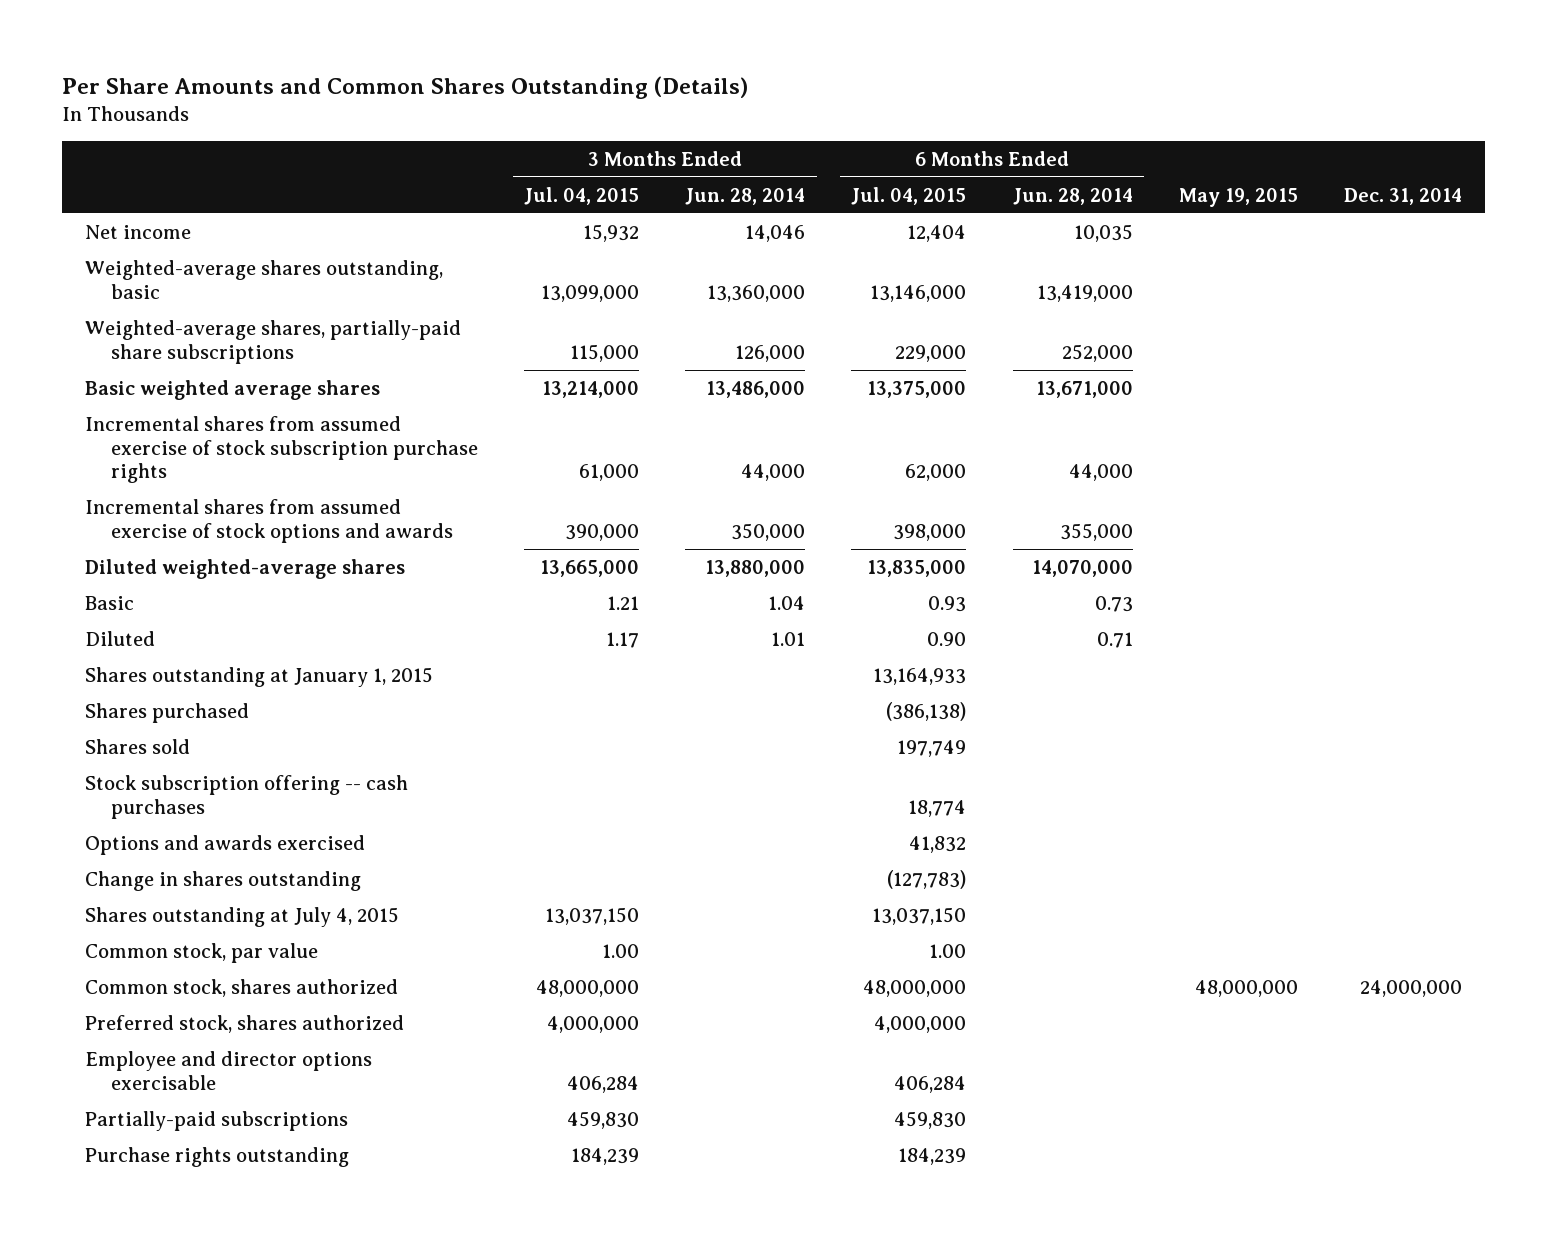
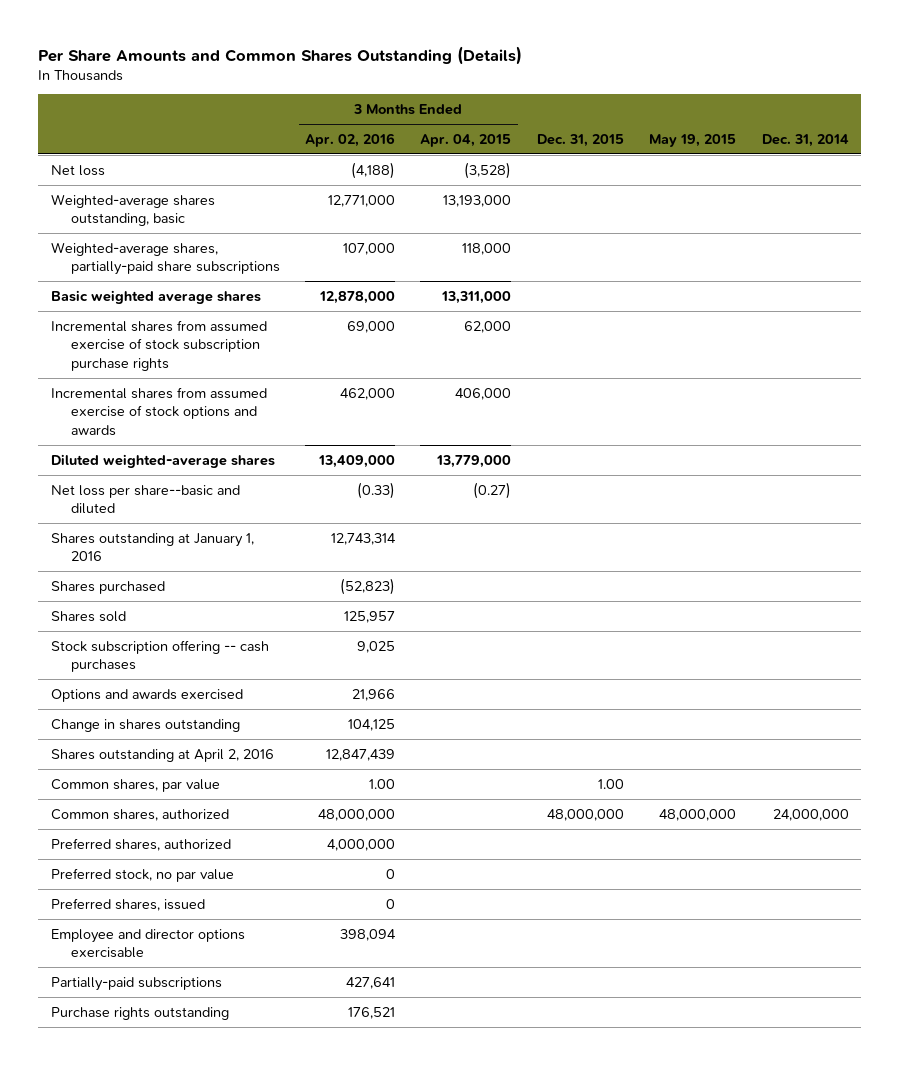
- | 3 Months Ended Jul. 04, 2015 | 3 Months Ended Jun. 28, 2014 | 6 Months Ended Jul. 04, 2015 | 6 Months Ended Jun. 28, 2014 | May 19, 2015 | Dec. 31, 2014
+ | 3 Months Ended Apr. 02, 2016 | 3 Months Ended Apr. 04, 2015 | Dec. 31, 2015 | May 19, 2015 | Dec. 31, 2014
- Net income | 15,932 | 14,046 | 12,404 | 10,035 | |
+ Net loss | (4,188) | (3,528) | | |
- Basic | 1.21 | 1.04 | 0.93 | 0.73 | |
- Diluted | 1.17 | 1.01 | 0.90 | 0.71 | |
- Shares outstanding at January 1, 2015 | | | 13,164,933 | | |
+ Net loss per share--basic and diluted | (0.33) | (0.27) | | |
+ Shares outstanding at January 1, 2016 | 12,743,314 | | | |
- Shares outstanding at July 4, 2015 | 13,037,150 | | 13,037,150 | | |
- Common stock, par value | 1.00 | | 1.00 | | |
- Common stock, shares authorized | 48,000,000 | | 48,000,000 | | 48,000,000 | 24,000,000
- Preferred stock, shares authorized | 4,000,000 | | 4,000,000 | | |
+ Shares outstanding at April 2, 2016 | 12,847,439 | | | |
+ Common shares, par value | 1.00 | | 1.00 | |
+ Common shares, authorized | 48,000,000 | | 48,000,000 | 48,000,000 | 24,000,000
+ Preferred shares, authorized | 4,000,000 | | | |
+ Preferred stock, no par value | 0 | | | |
+ Preferred shares, issued | 0 | | | |

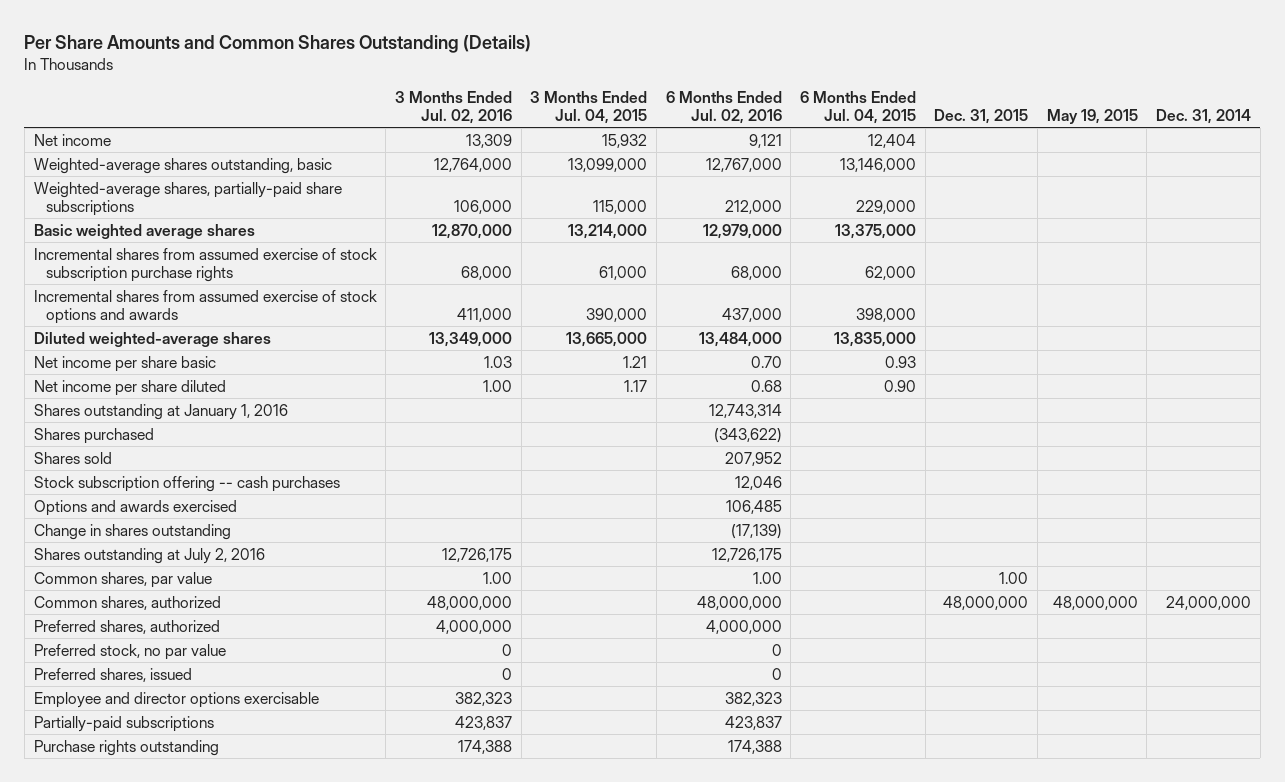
- | 3 Months Ended Apr. 02, 2016 | 3 Months Ended Apr. 04, 2015 | Dec. 31, 2015 | May 19, 2015 | Dec. 31, 2014
+ | 3 Months Ended Jul. 02, 2016 | 3 Months Ended Jul. 04, 2015 | 6 Months Ended Jul. 02, 2016 | 6 Months Ended Jul. 04, 2015 | Dec. 31, 2015 | May 19, 2015 | Dec. 31, 2014
- Net loss | (4,188) | (3,528) | | |
+ Net income | 13,309 | 15,932 | 9,121 | 12,404 | | |
- Net loss per share--basic and diluted | (0.33) | (0.27) | | |
+ Net income per share basic | 1.03 | 1.21 | 0.70 | 0.93 | | |
+ Net income per share diluted | 1.00 | 1.17 | 0.68 | 0.90 | | |
- Shares outstanding at April 2, 2016 | 12,847,439 | | | |
+ Shares outstanding at July 2, 2016 | 12,726,175 | | 12,726,175 | | | |

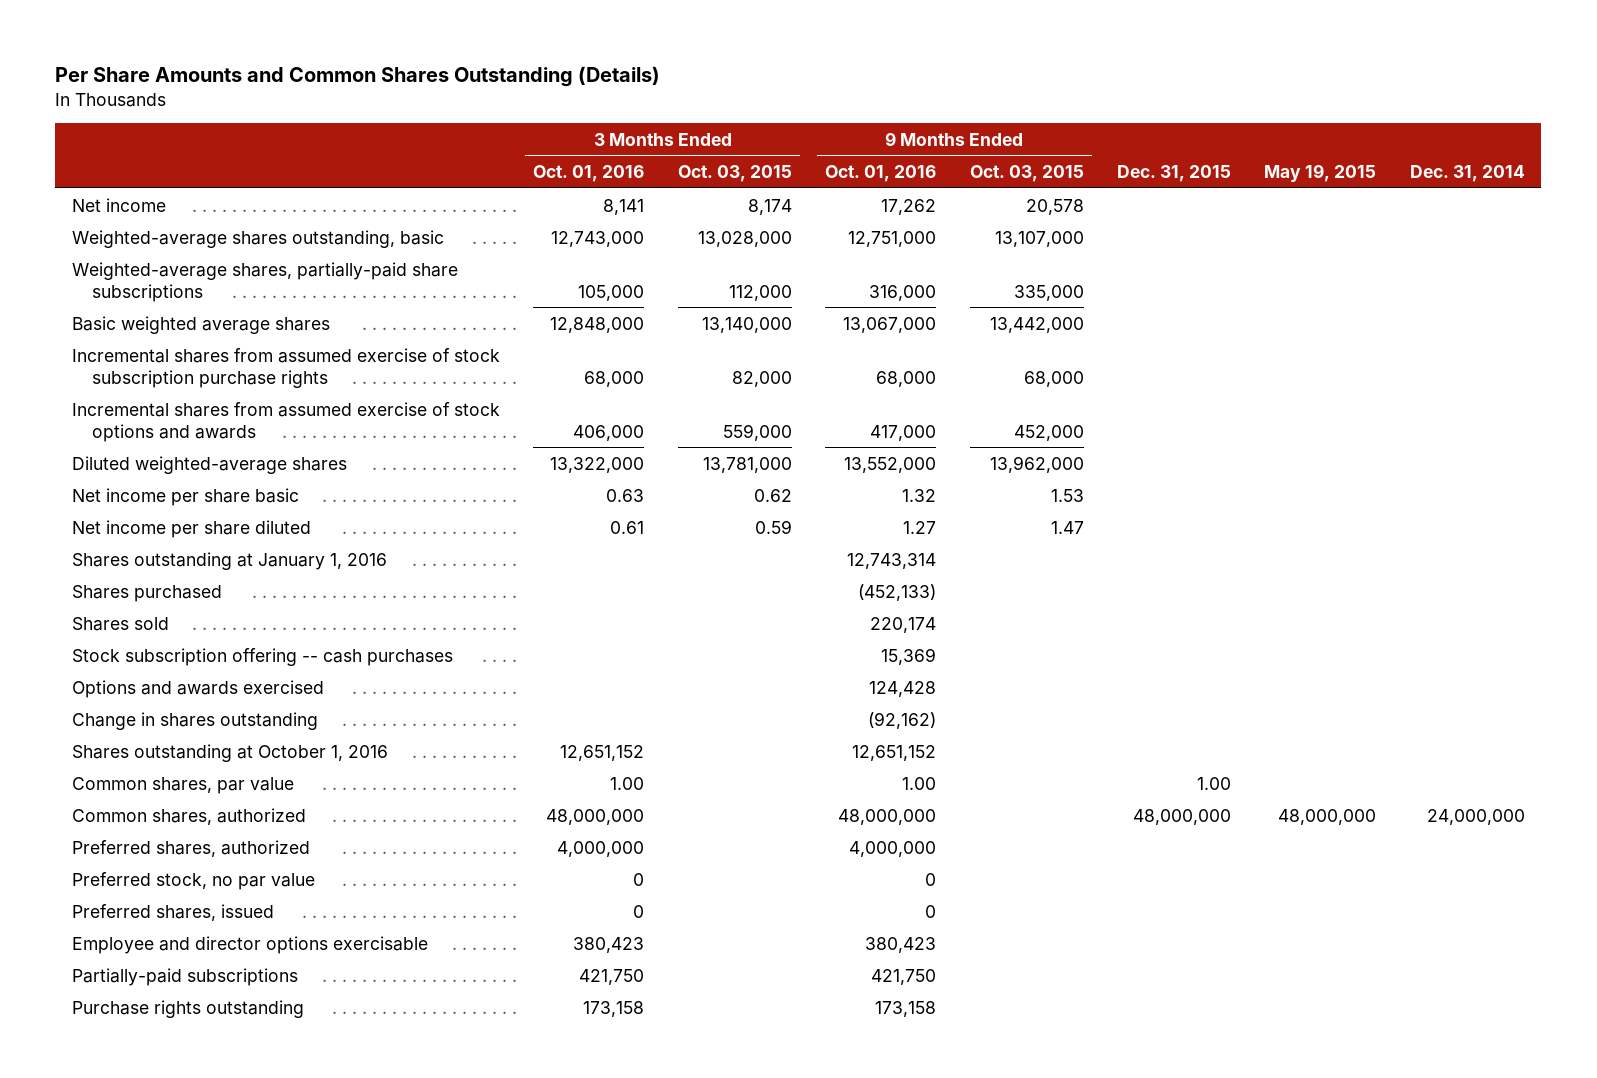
- | 3 Months Ended Jul. 02, 2016 | 3 Months Ended Jul. 04, 2015 | 6 Months Ended Jul. 02, 2016 | 6 Months Ended Jul. 04, 2015 | Dec. 31, 2015 | May 19, 2015 | Dec. 31, 2014
+ | 3 Months Ended Oct. 01, 2016 | 3 Months Ended Oct. 03, 2015 | 9 Months Ended Oct. 01, 2016 | 9 Months Ended Oct. 03, 2015 | Dec. 31, 2015 | May 19, 2015 | Dec. 31, 2014
- Shares outstanding at July 2, 2016 | 12,726,175 | | 12,726,175 | | | |
+ Shares outstanding at October 1, 2016 | 12,651,152 | | 12,651,152 | | | |

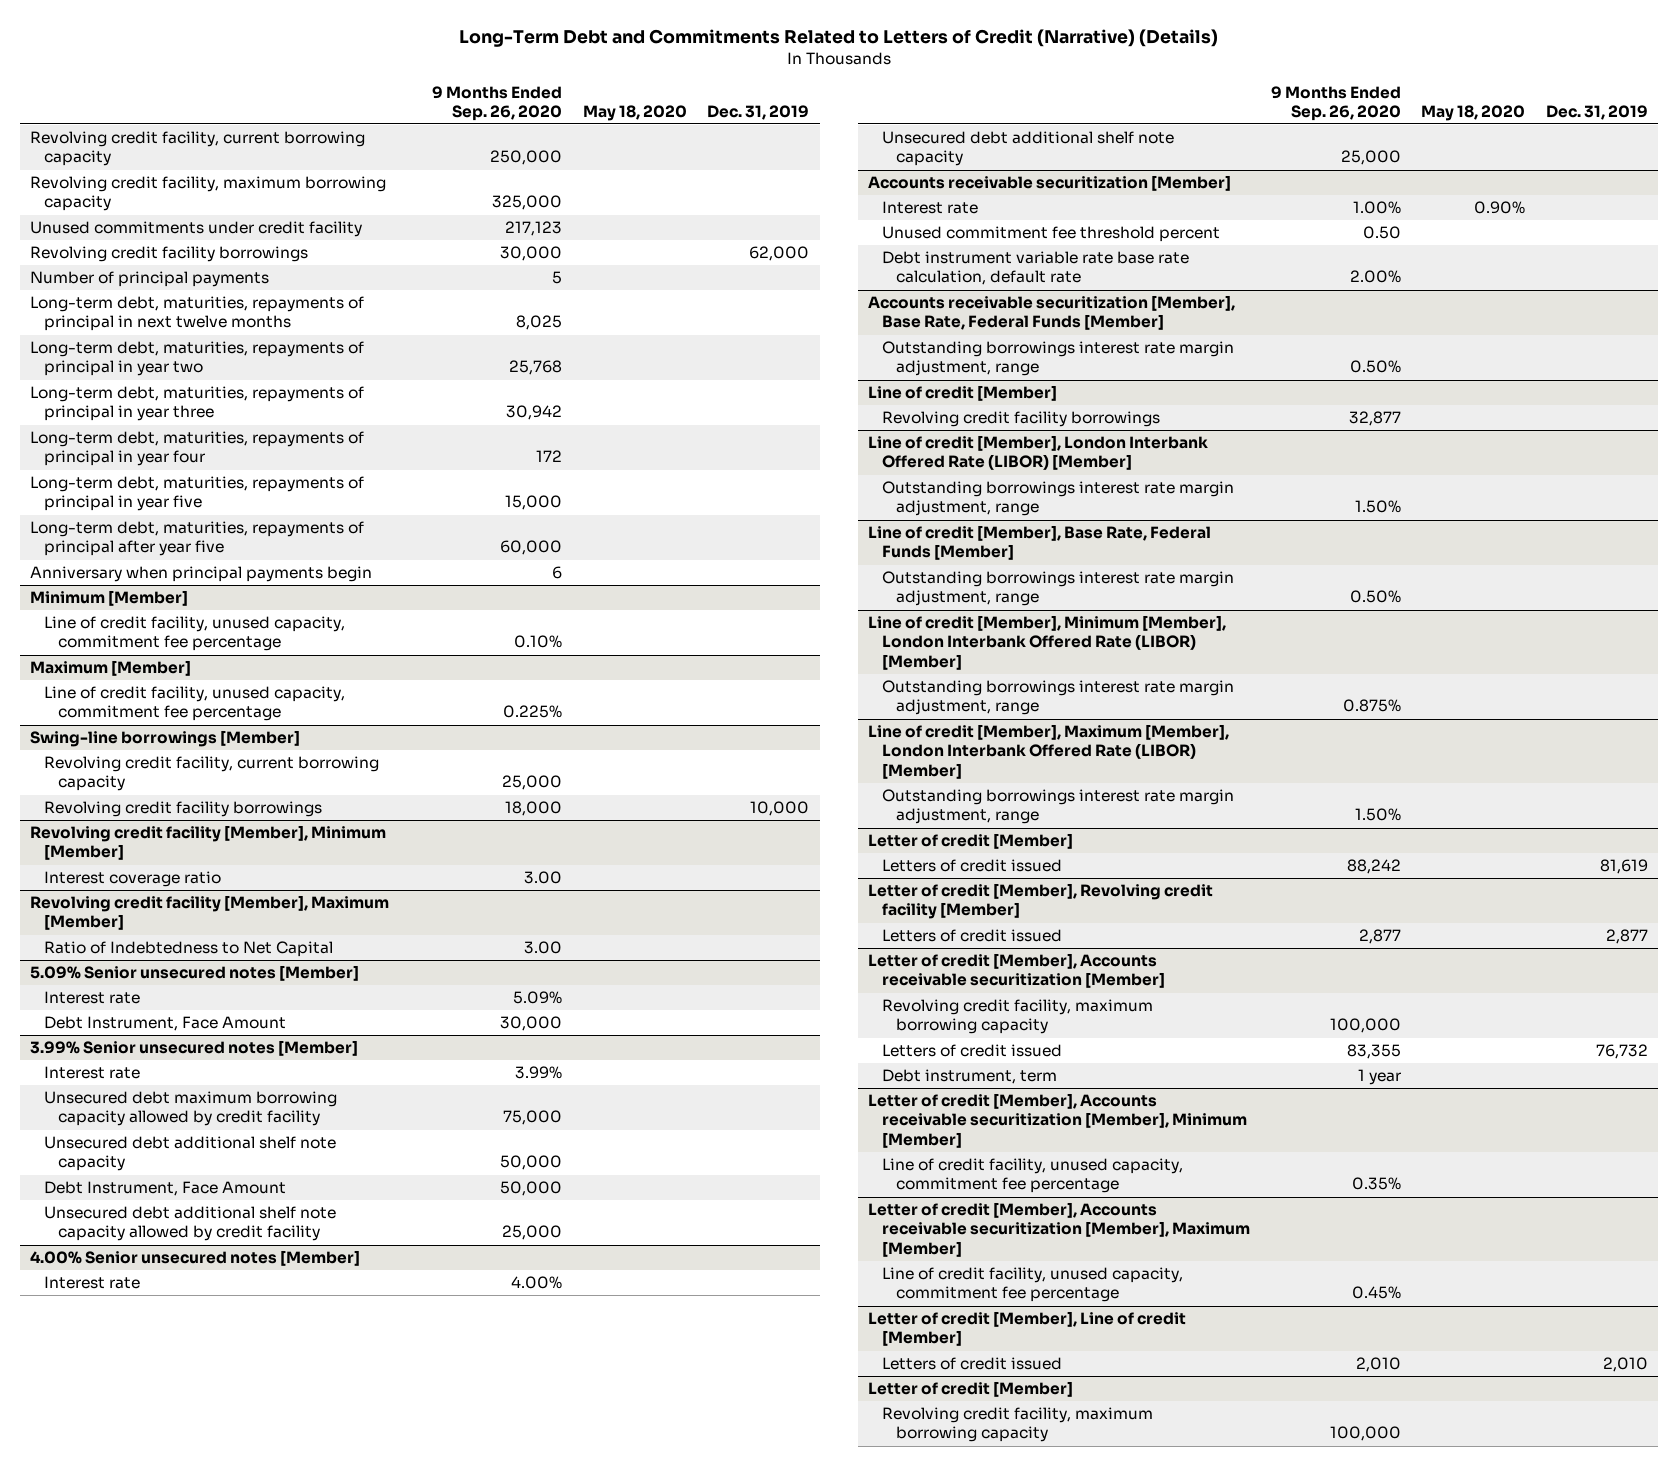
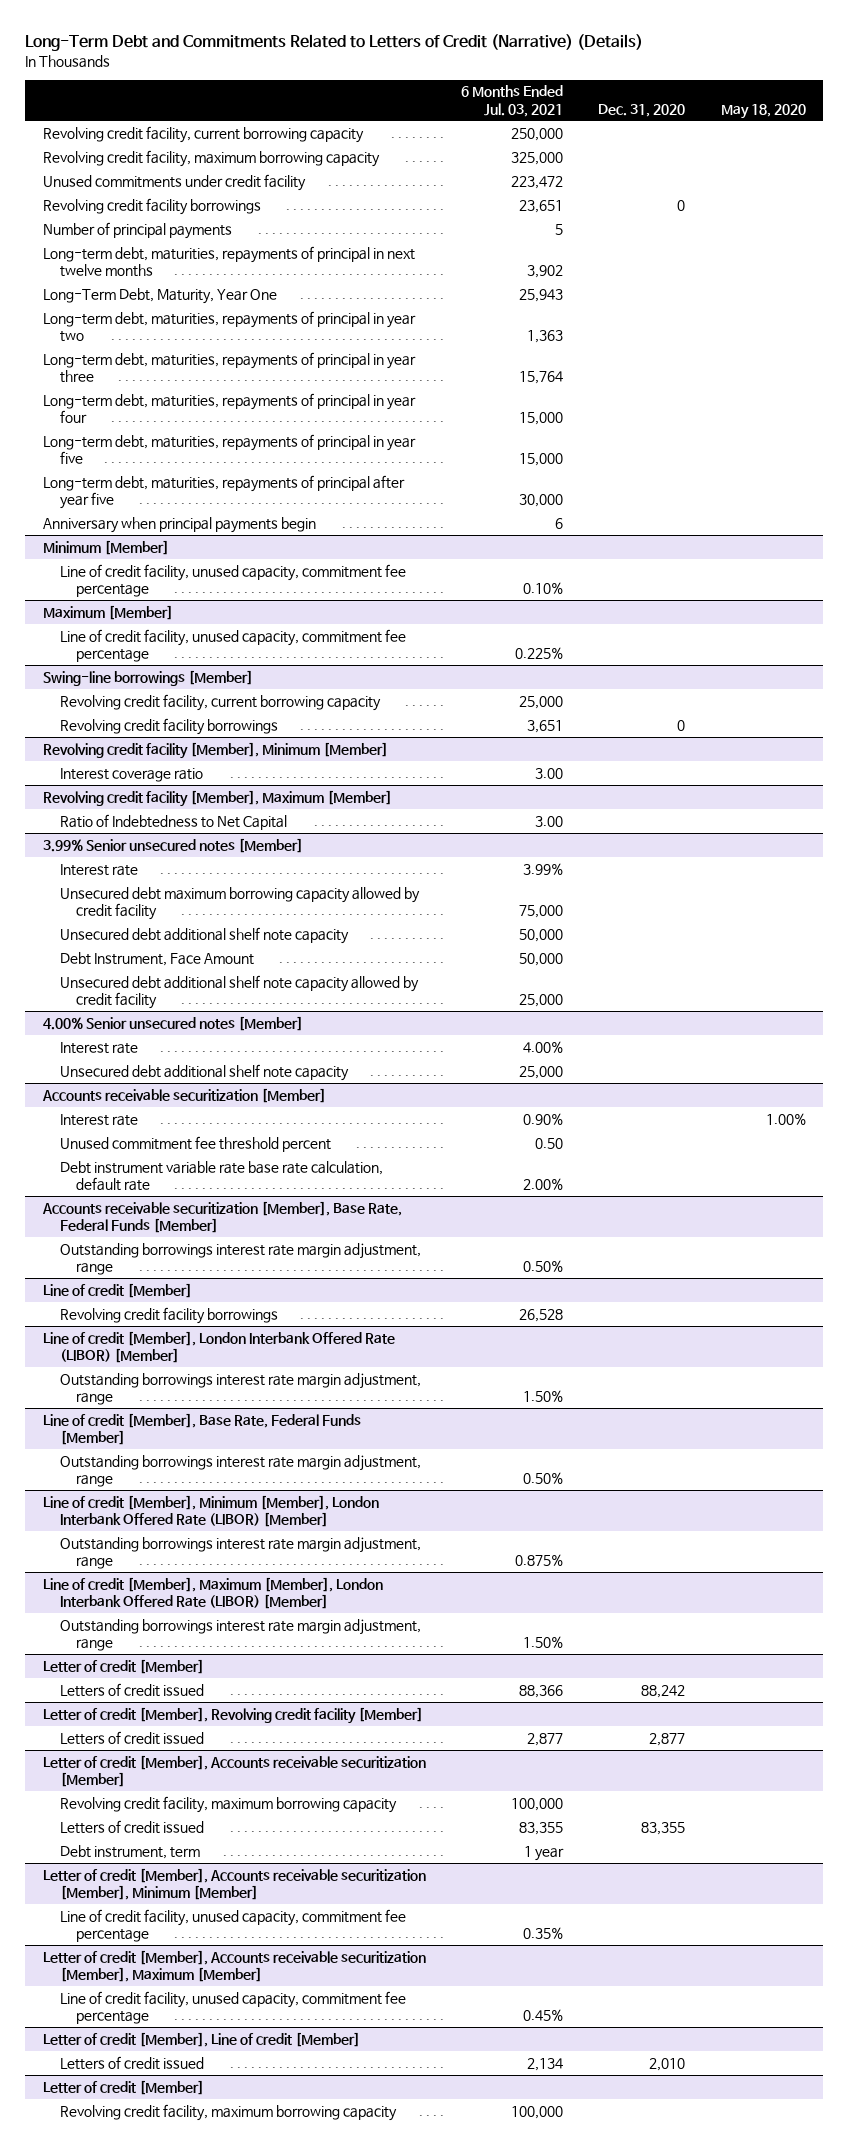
- | 9 Months Ended Sep. 26, 2020 | May 18, 2020 | Dec. 31, 2019
+ | 6 Months Ended Jul. 03, 2021 | Dec. 31, 2020 | May 18, 2020
+ Long-Term Debt, Maturity, Year One | 25,943 | |
- 5.09% Senior unsecured notes [Member]
- Interest rate | 5.09% | |
- Debt Instrument, Face Amount | 30,000 | |
@ Accounts receivable securitization [Member]
- Interest rate | 1.00% | 0.90% |
+ Interest rate | 0.90% | | 1.00%

